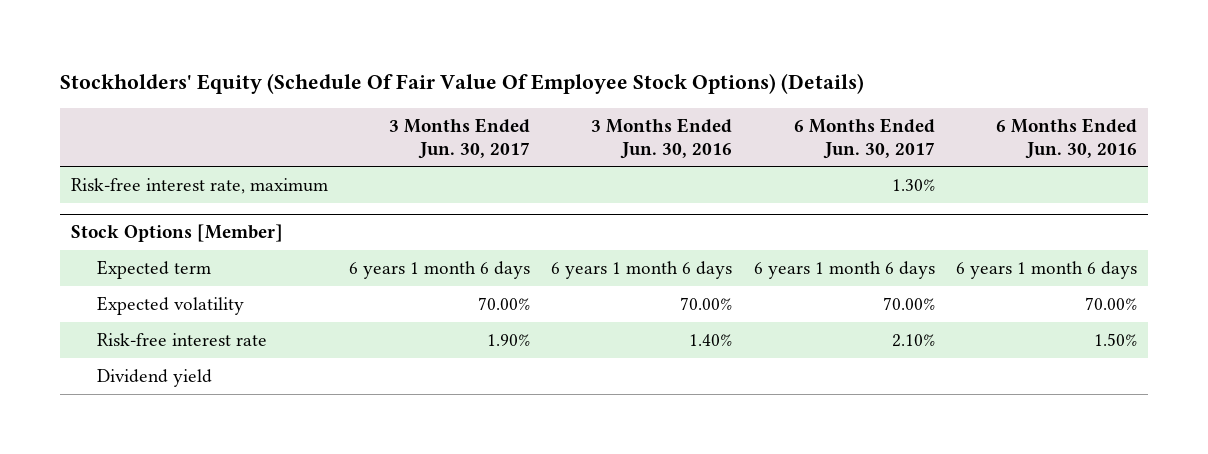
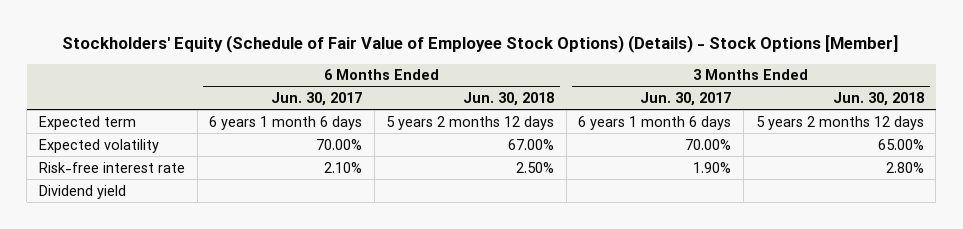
- Stockholders' Equity (Schedule Of Fair Value Of Employee Stock Options) (Details)
+ Stockholders' Equity (Schedule of Fair Value of Employee Stock Options) (Details) - Stock Options [Member]
- | 3 Months Ended Jun. 30, 2017 | 3 Months Ended Jun. 30, 2016 | 6 Months Ended Jun. 30, 2017 | 6 Months Ended Jun. 30, 2016
+ | 6 Months Ended Jun. 30, 2017 | 6 Months Ended Jun. 30, 2018 | 3 Months Ended Jun. 30, 2017 | 3 Months Ended Jun. 30, 2018
- Risk-free interest rate, maximum | | | 1.30% |
- Stock Options [Member]

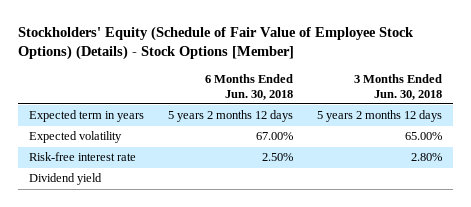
- | 6 Months Ended Jun. 30, 2017 | 6 Months Ended Jun. 30, 2018 | 3 Months Ended Jun. 30, 2017 | 3 Months Ended Jun. 30, 2018
+ | 6 Months Ended Jun. 30, 2018 | 3 Months Ended Jun. 30, 2018
- Expected term | 6 years 1 month 6 days | 5 years 2 months 12 days | 6 years 1 month 6 days | 5 years 2 months 12 days
+ Expected term in years | 5 years 2 months 12 days | 5 years 2 months 12 days

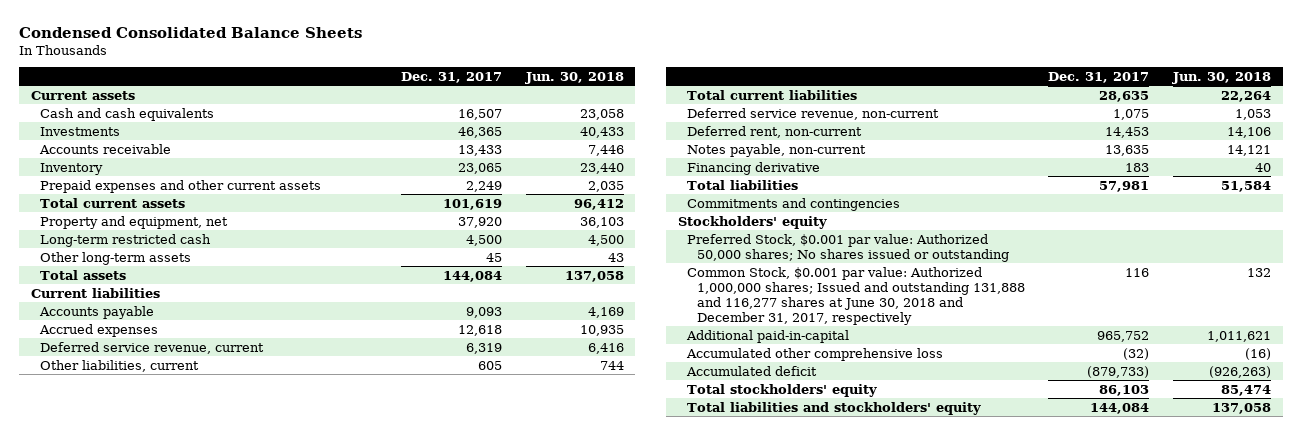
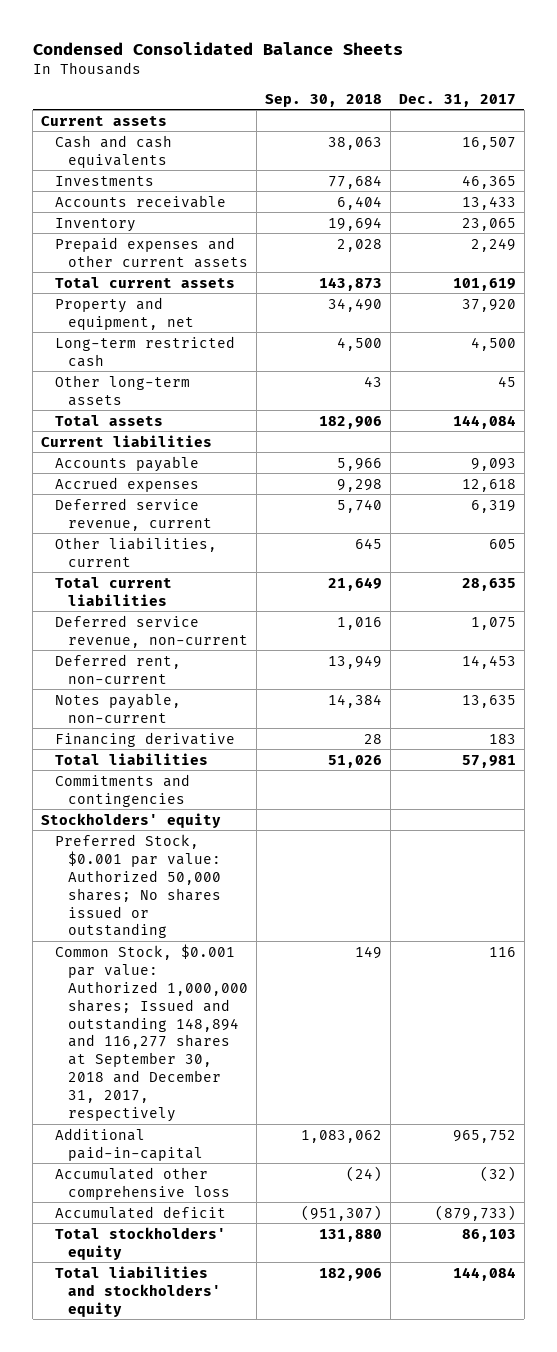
- | Dec. 31, 2017 | Jun. 30, 2018
+ | Sep. 30, 2018 | Dec. 31, 2017
- Common Stock, $0.001 par value: Authorized 1,000,000 shares; Issued and outstanding 131,888 and 116,277 shares at June 30, 2018 and December 31, 2017, respectively | 116 | 132
+ Common Stock, $0.001 par value: Authorized 1,000,000 shares; Issued and outstanding 148,894 and 116,277 shares at September 30, 2018 and December 31, 2017, respectively | 149 | 116

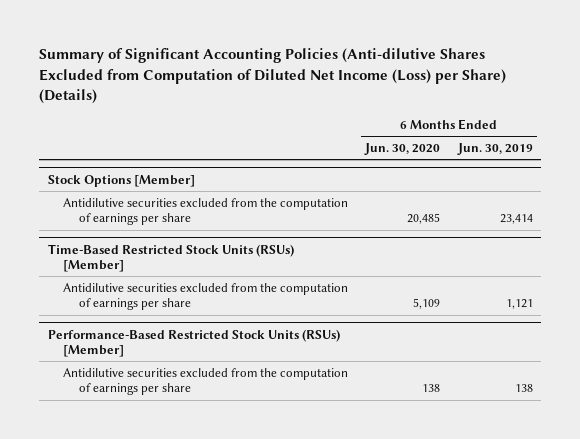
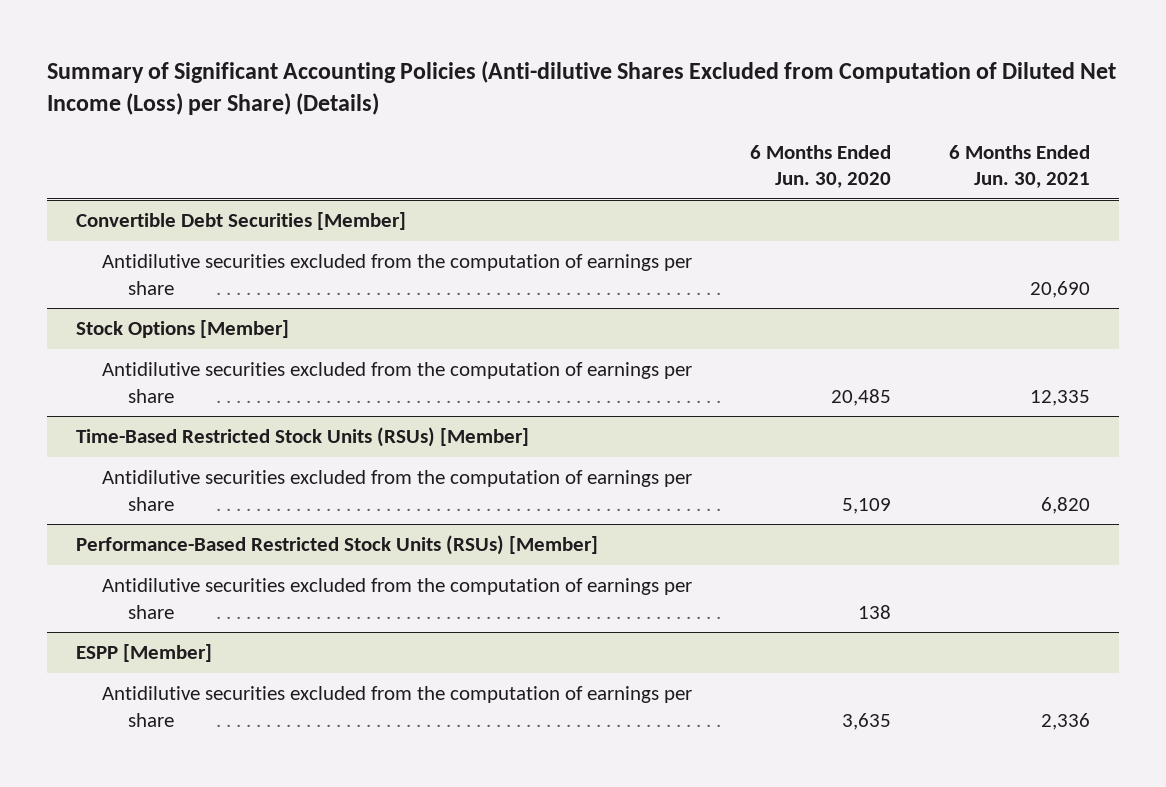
- | 6 Months Ended Jun. 30, 2020 | 6 Months Ended Jun. 30, 2019
+ | 6 Months Ended Jun. 30, 2020 | 6 Months Ended Jun. 30, 2021
+ Convertible Debt Securities [Member]
+ Antidilutive securities excluded from the computation of earnings per share | | 20,690
+ ESPP [Member]
+ Antidilutive securities excluded from the computation of earnings per share | 3,635 | 2,336

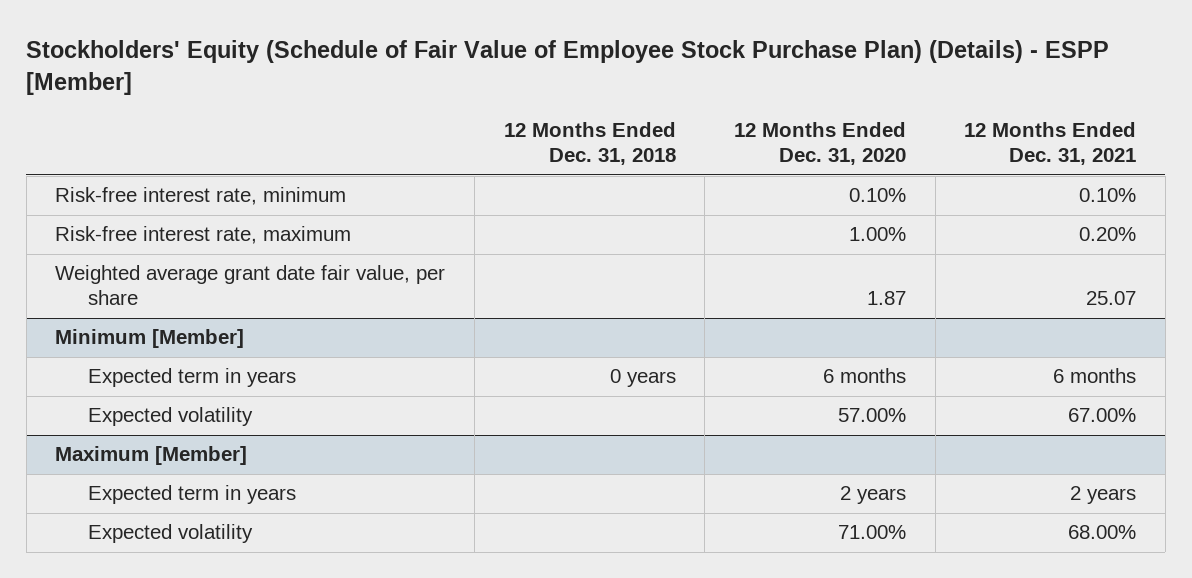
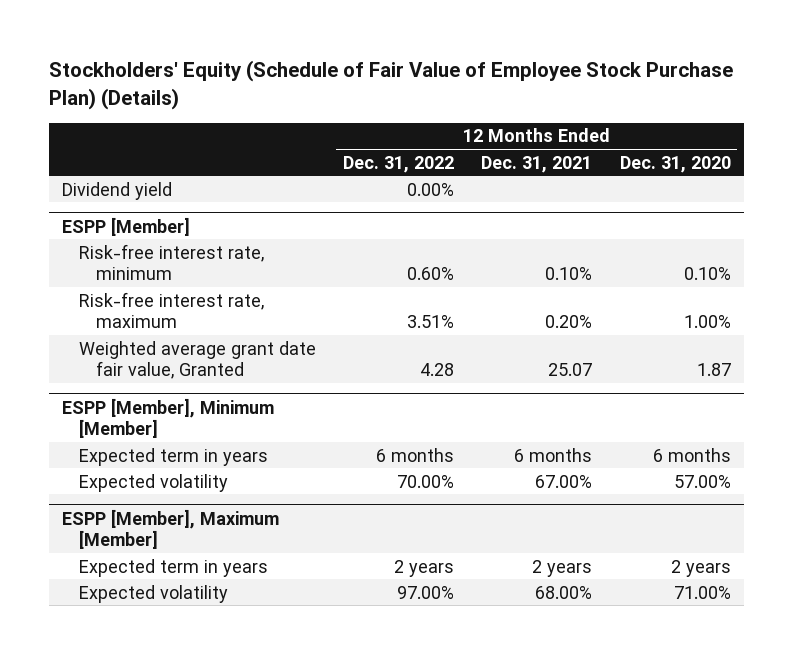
- Stockholders' Equity (Schedule of Fair Value of Employee Stock Purchase Plan) (Details) - ESPP [Member]
+ Stockholders' Equity (Schedule of Fair Value of Employee Stock Purchase Plan) (Details)
- | 12 Months Ended Dec. 31, 2018 | 12 Months Ended Dec. 31, 2020 | 12 Months Ended Dec. 31, 2021
+ | 12 Months Ended Dec. 31, 2022 | 12 Months Ended Dec. 31, 2021 | 12 Months Ended Dec. 31, 2020
+ Dividend yield | 0.00% | |
+ ESPP [Member]
- Weighted average grant date fair value, per share | | 1.87 | 25.07
- Minimum [Member]
+ Weighted average grant date fair value, Granted | 4.28 | 25.07 | 1.87
+ ESPP [Member], Minimum [Member]
- Maximum [Member]
+ ESPP [Member], Maximum [Member]

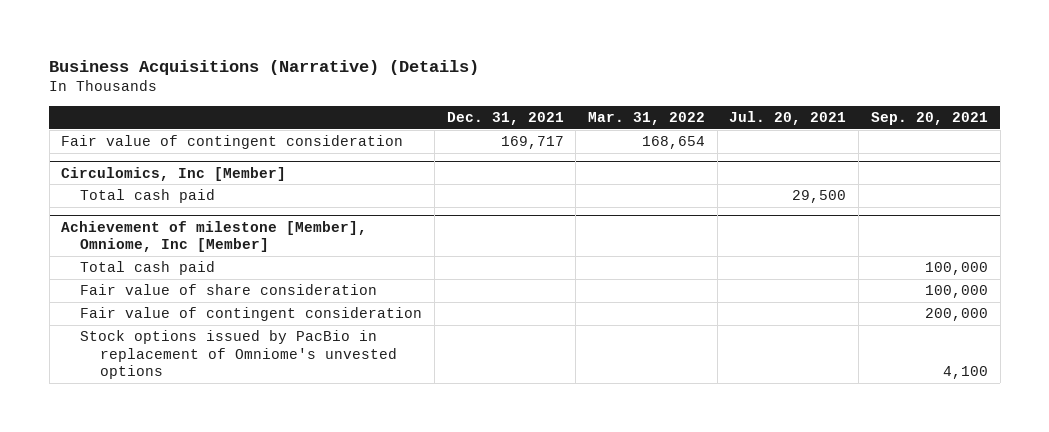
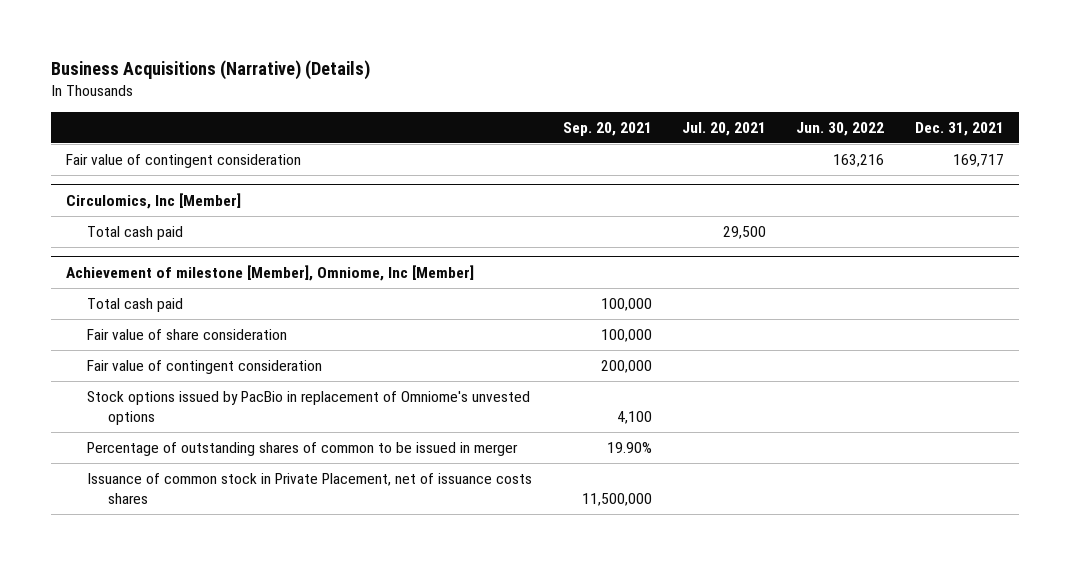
- | Dec. 31, 2021 | Mar. 31, 2022 | Jul. 20, 2021 | Sep. 20, 2021
+ | Sep. 20, 2021 | Jul. 20, 2021 | Jun. 30, 2022 | Dec. 31, 2021
@ Achievement of milestone [Member], Omniome, Inc [Member]
+ Percentage of outstanding shares of common to be issued in merger | 19.90% | | |
+ Issuance of common stock in Private Placement, net of issuance costs shares | 11,500,000 | | |

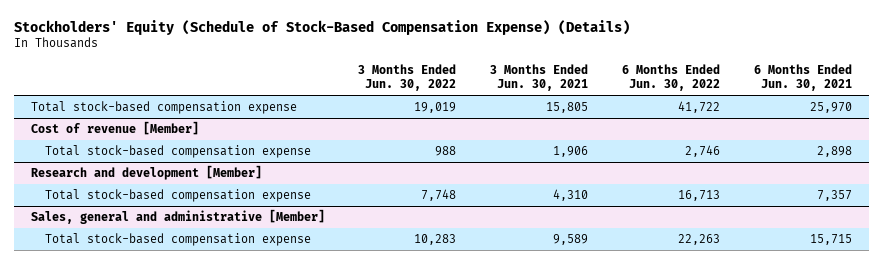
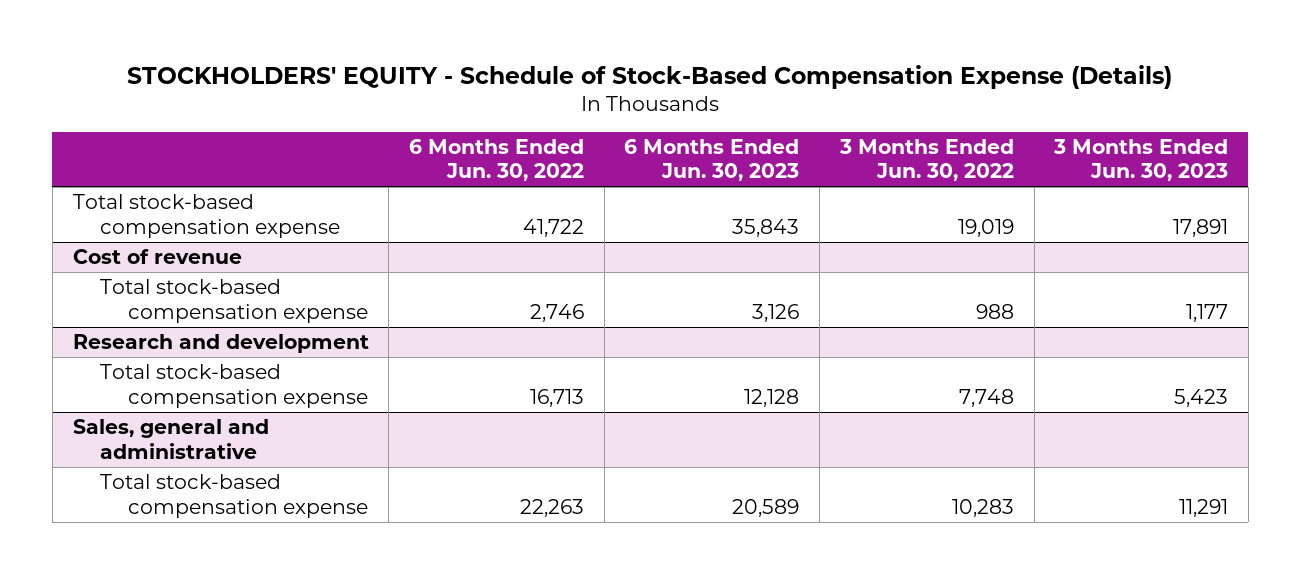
- Stockholders' Equity (Schedule of Stock-Based Compensation Expense) (Details)
+ STOCKHOLDERS' EQUITY - Schedule of Stock-Based Compensation Expense (Details)
- | 3 Months Ended Jun. 30, 2022 | 3 Months Ended Jun. 30, 2021 | 6 Months Ended Jun. 30, 2022 | 6 Months Ended Jun. 30, 2021
+ | 6 Months Ended Jun. 30, 2022 | 6 Months Ended Jun. 30, 2023 | 3 Months Ended Jun. 30, 2022 | 3 Months Ended Jun. 30, 2023
- Cost of revenue [Member]
+ Cost of revenue
- Research and development [Member]
+ Research and development
- Sales, general and administrative [Member]
+ Sales, general and administrative

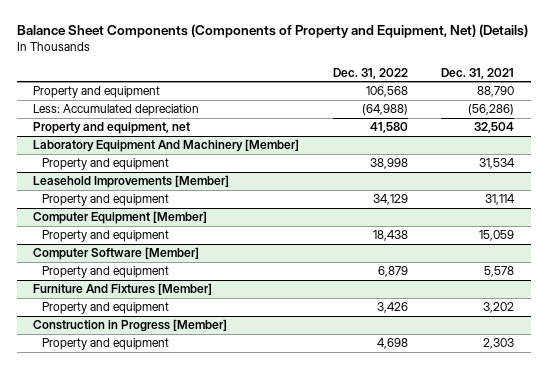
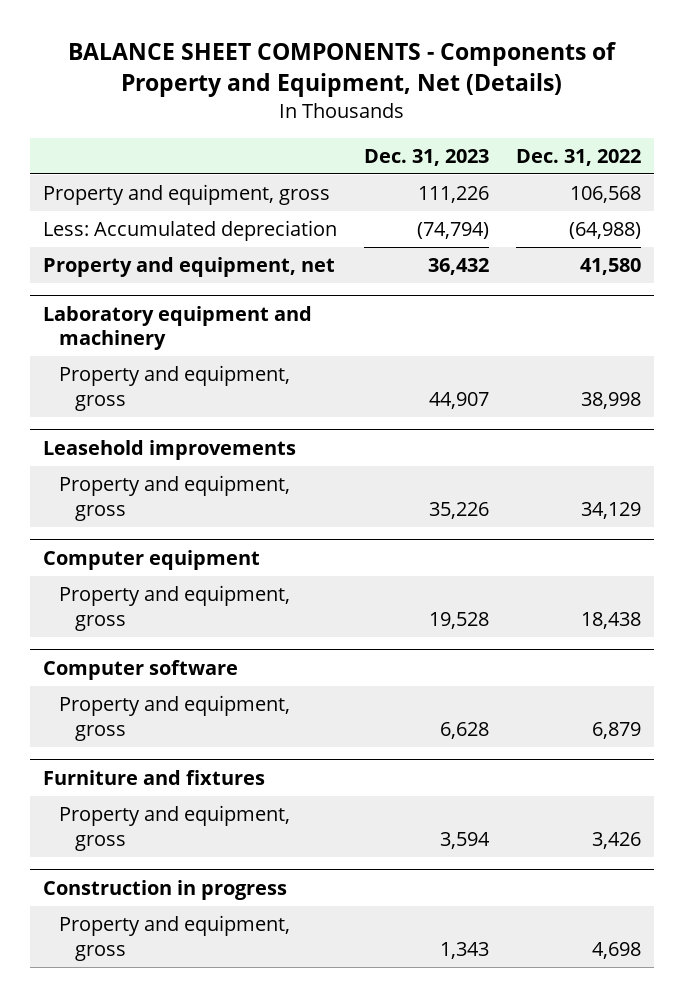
- Balance Sheet Components (Components of Property and Equipment, Net) (Details)
+ BALANCE SHEET COMPONENTS - Components of Property and Equipment, Net (Details)
- | Dec. 31, 2022 | Dec. 31, 2021
+ | Dec. 31, 2023 | Dec. 31, 2022
- Property and equipment | 106,568 | 88,790
+ Property and equipment, gross | 111,226 | 106,568
- Laboratory Equipment And Machinery [Member]
- Property and equipment | 38,998 | 31,534
- Leasehold Improvements [Member]
- Property and equipment | 34,129 | 31,114
- Computer Equipment [Member]
- Property and equipment | 18,438 | 15,059
- Computer Software [Member]
- Property and equipment | 6,879 | 5,578
- Furniture And Fixtures [Member]
- Property and equipment | 3,426 | 3,202
- Construction in Progress [Member]
- Property and equipment | 4,698 | 2,303
+ Laboratory equipment and machinery
+ Property and equipment, gross | 44,907 | 38,998
+ Leasehold improvements
+ Property and equipment, gross | 35,226 | 34,129
+ Computer equipment
+ Property and equipment, gross | 19,528 | 18,438
+ Computer software
+ Property and equipment, gross | 6,628 | 6,879
+ Furniture and fixtures
+ Property and equipment, gross | 3,594 | 3,426
+ Construction in progress
+ Property and equipment, gross | 1,343 | 4,698

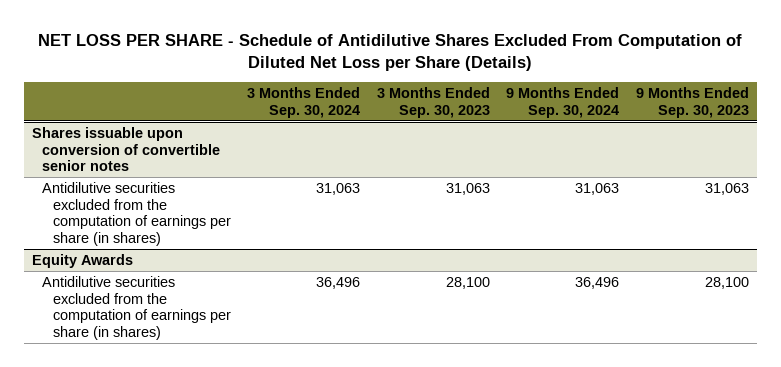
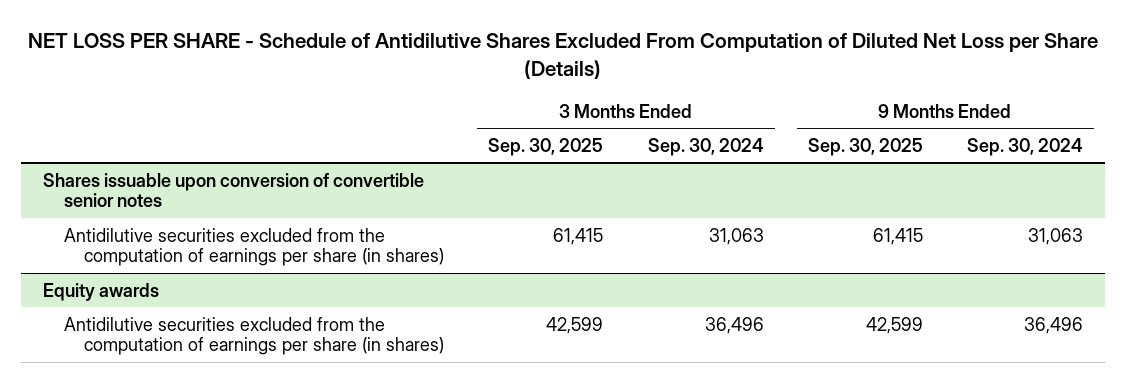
- | 3 Months Ended Sep. 30, 2024 | 3 Months Ended Sep. 30, 2023 | 9 Months Ended Sep. 30, 2024 | 9 Months Ended Sep. 30, 2023
+ | 3 Months Ended Sep. 30, 2025 | 3 Months Ended Sep. 30, 2024 | 9 Months Ended Sep. 30, 2025 | 9 Months Ended Sep. 30, 2024
- Equity Awards
+ Equity awards

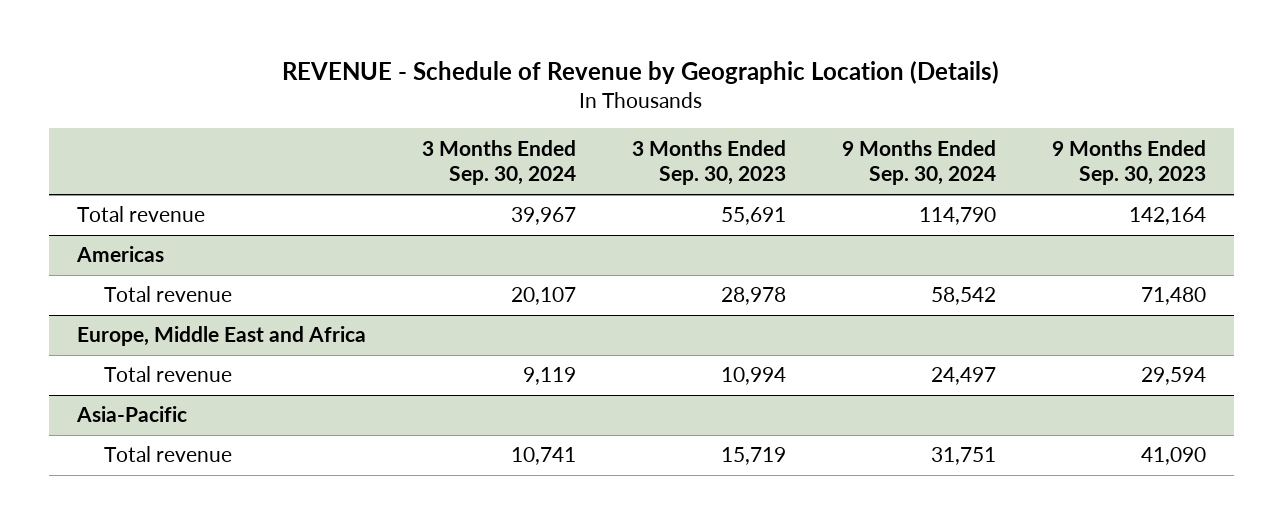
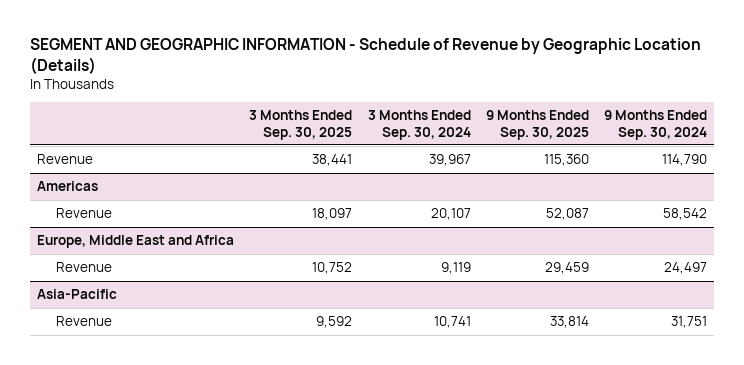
- REVENUE - Schedule of Revenue by Geographic Location (Details)
+ SEGMENT AND GEOGRAPHIC INFORMATION - Schedule of Revenue by Geographic Location (Details)
- | 3 Months Ended Sep. 30, 2024 | 3 Months Ended Sep. 30, 2023 | 9 Months Ended Sep. 30, 2024 | 9 Months Ended Sep. 30, 2023
+ | 3 Months Ended Sep. 30, 2025 | 3 Months Ended Sep. 30, 2024 | 9 Months Ended Sep. 30, 2025 | 9 Months Ended Sep. 30, 2024
- Total revenue | 39,967 | 55,691 | 114,790 | 142,164
+ Revenue | 38,441 | 39,967 | 115,360 | 114,790
@ Americas
- Total revenue | 20,107 | 28,978 | 58,542 | 71,480
+ Revenue | 18,097 | 20,107 | 52,087 | 58,542
@ Europe, Middle East and Africa
- Total revenue | 9,119 | 10,994 | 24,497 | 29,594
+ Revenue | 10,752 | 9,119 | 29,459 | 24,497
@ Asia-Pacific
- Total revenue | 10,741 | 15,719 | 31,751 | 41,090
+ Revenue | 9,592 | 10,741 | 33,814 | 31,751

